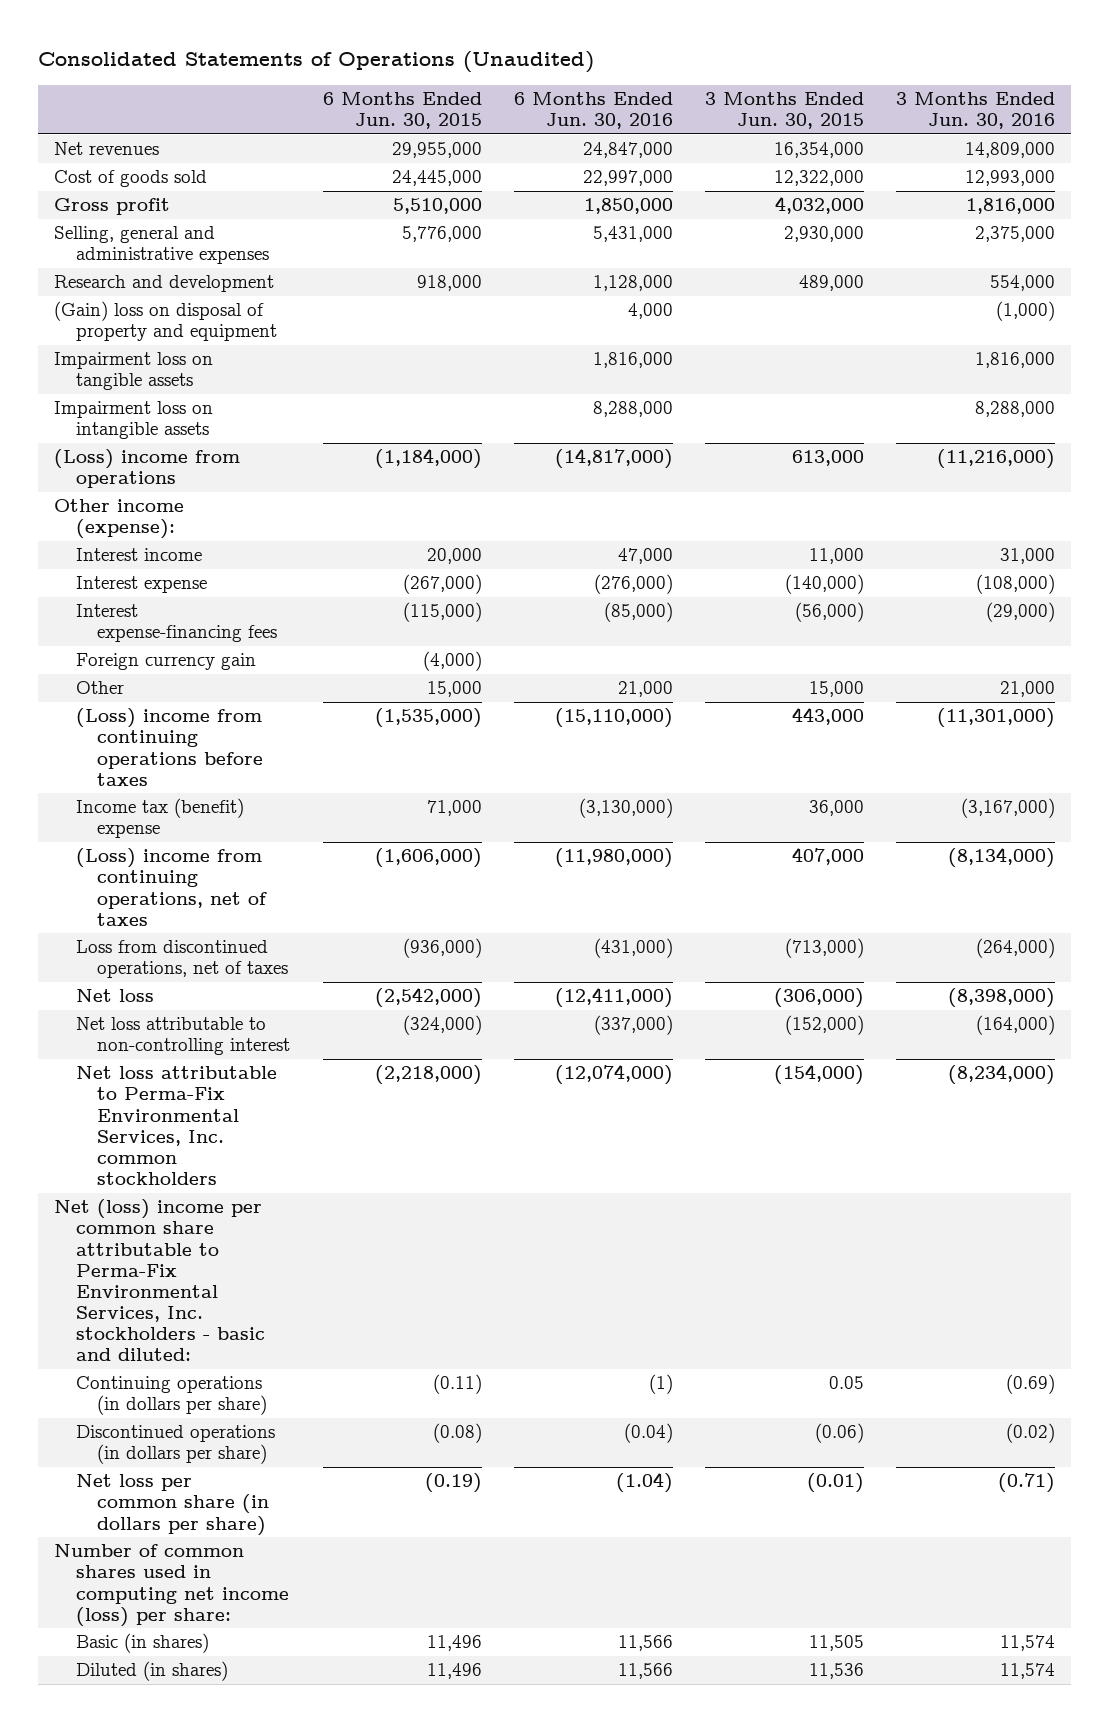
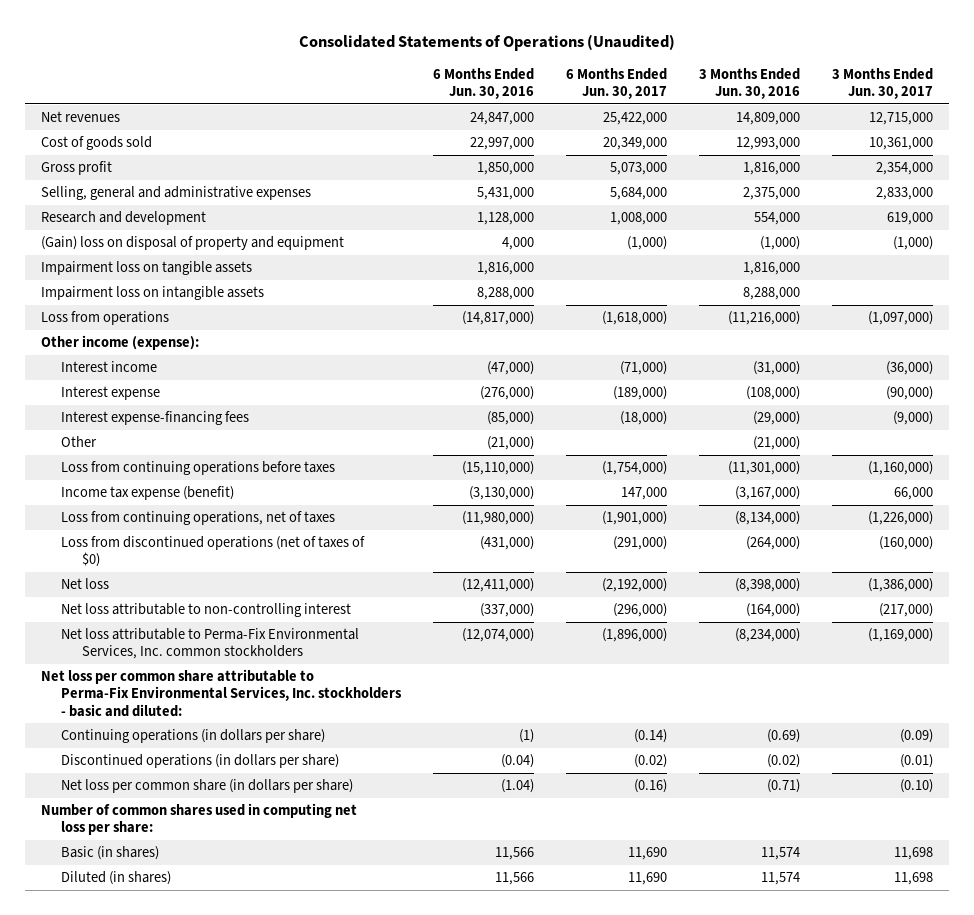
- | 6 Months Ended Jun. 30, 2015 | 6 Months Ended Jun. 30, 2016 | 3 Months Ended Jun. 30, 2015 | 3 Months Ended Jun. 30, 2016
+ | 6 Months Ended Jun. 30, 2016 | 6 Months Ended Jun. 30, 2017 | 3 Months Ended Jun. 30, 2016 | 3 Months Ended Jun. 30, 2017
- (Loss) income from operations | (1,184,000) | (14,817,000) | 613,000 | (11,216,000)
+ Loss from operations | (14,817,000) | (1,618,000) | (11,216,000) | (1,097,000)
- Interest income | 20,000 | 47,000 | 11,000 | 31,000
+ Interest income | (47,000) | (71,000) | (31,000) | (36,000)
- Foreign currency gain | (4,000) | | |
- Other | 15,000 | 21,000 | 15,000 | 21,000
- (Loss) income from continuing operations before taxes | (1,535,000) | (15,110,000) | 443,000 | (11,301,000)
- Income tax (benefit) expense | 71,000 | (3,130,000) | 36,000 | (3,167,000)
- (Loss) income from continuing operations, net of taxes | (1,606,000) | (11,980,000) | 407,000 | (8,134,000)
- Loss from discontinued operations, net of taxes | (936,000) | (431,000) | (713,000) | (264,000)
+ Other | (21,000) | | (21,000) |
+ Loss from continuing operations before taxes | (15,110,000) | (1,754,000) | (11,301,000) | (1,160,000)
+ Income tax expense (benefit) | (3,130,000) | 147,000 | (3,167,000) | 66,000
+ Loss from continuing operations, net of taxes | (11,980,000) | (1,901,000) | (8,134,000) | (1,226,000)
+ Loss from discontinued operations (net of taxes of $0) | (431,000) | (291,000) | (264,000) | (160,000)
- Net (loss) income per common share attributable to Perma-Fix Environmental Services, Inc. stockholders - basic and diluted:
+ Net loss per common share attributable to Perma-Fix Environmental Services, Inc. stockholders - basic and diluted:
- Number of common shares used in computing net income (loss) per share:
+ Number of common shares used in computing net loss per share:

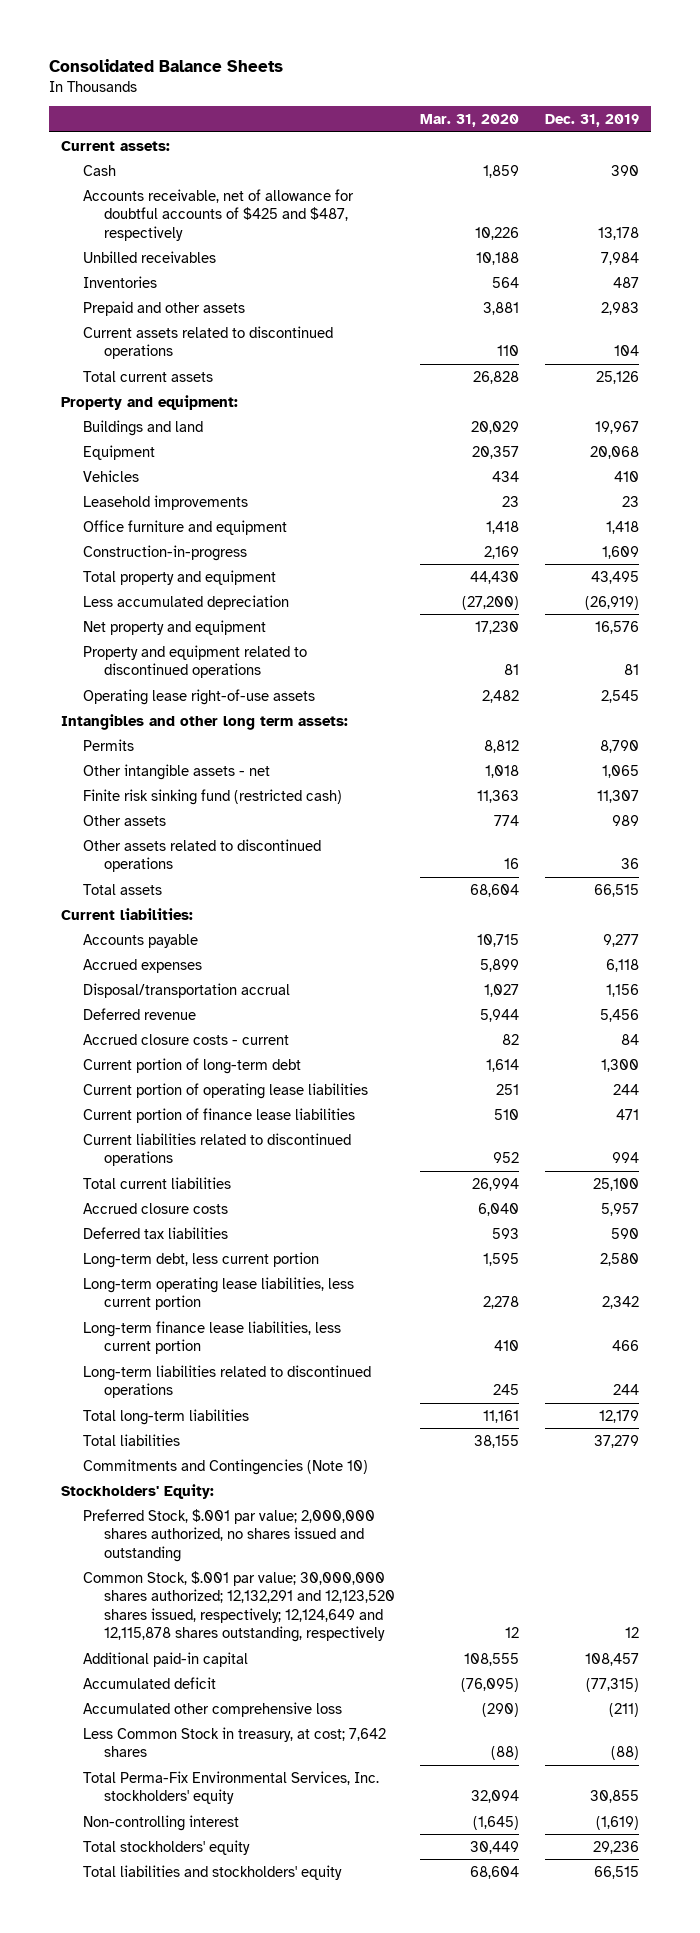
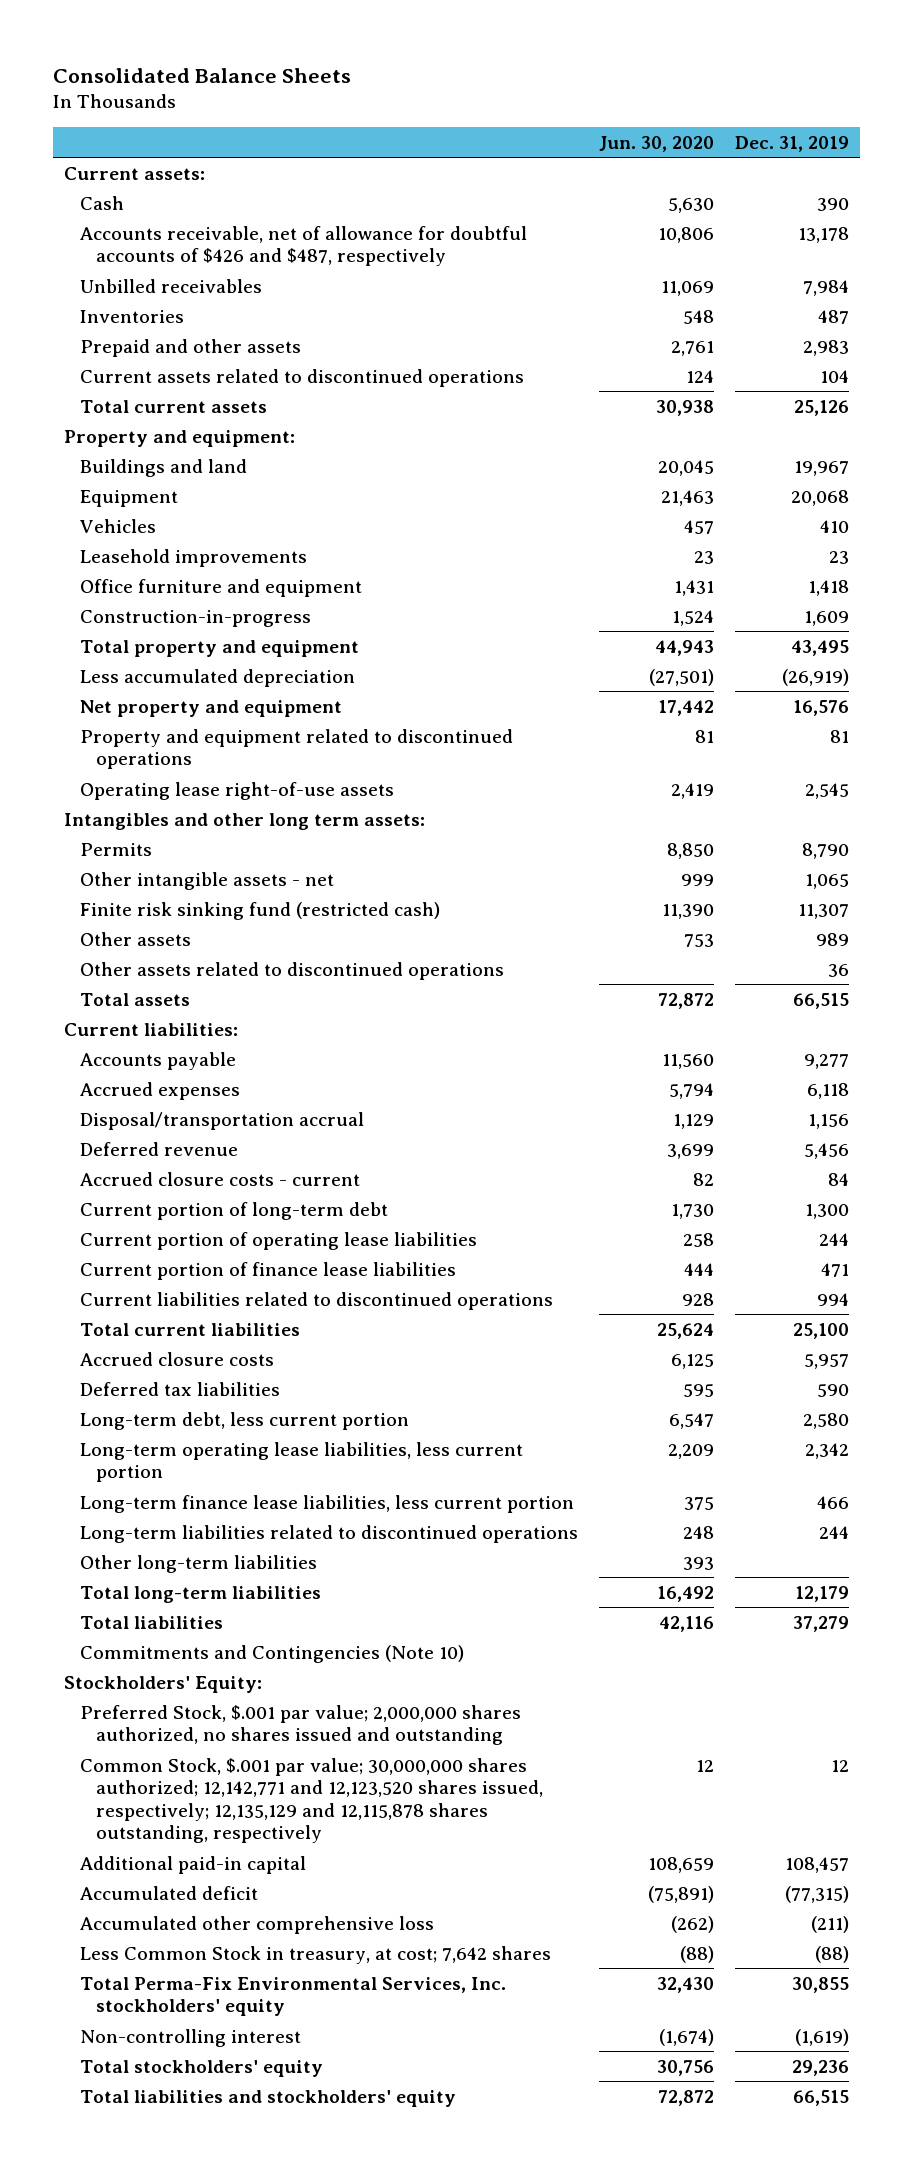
- | Mar. 31, 2020 | Dec. 31, 2019
+ | Jun. 30, 2020 | Dec. 31, 2019
- Accounts receivable, net of allowance for doubtful accounts of $425 and $487, respectively | 10,226 | 13,178
+ Accounts receivable, net of allowance for doubtful accounts of $426 and $487, respectively | 10,806 | 13,178
+ Other long-term liabilities | 393 |
- Common Stock, $.001 par value; 30,000,000 shares authorized; 12,132,291 and 12,123,520 shares issued, respectively; 12,124,649 and 12,115,878 shares outstanding, respectively | 12 | 12
+ Common Stock, $.001 par value; 30,000,000 shares authorized; 12,142,771 and 12,123,520 shares issued, respectively; 12,135,129 and 12,115,878 shares outstanding, respectively | 12 | 12

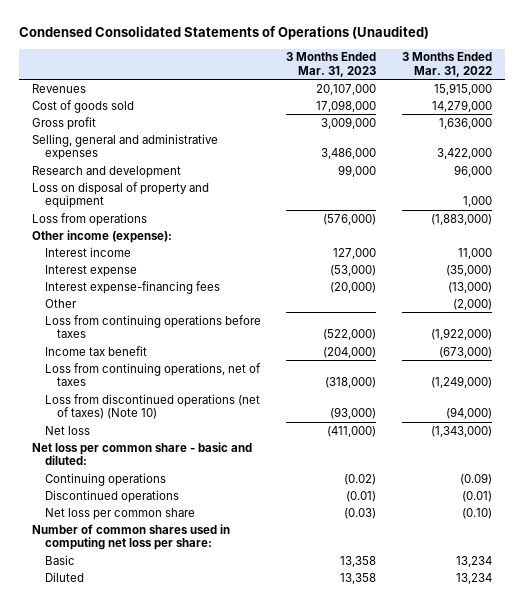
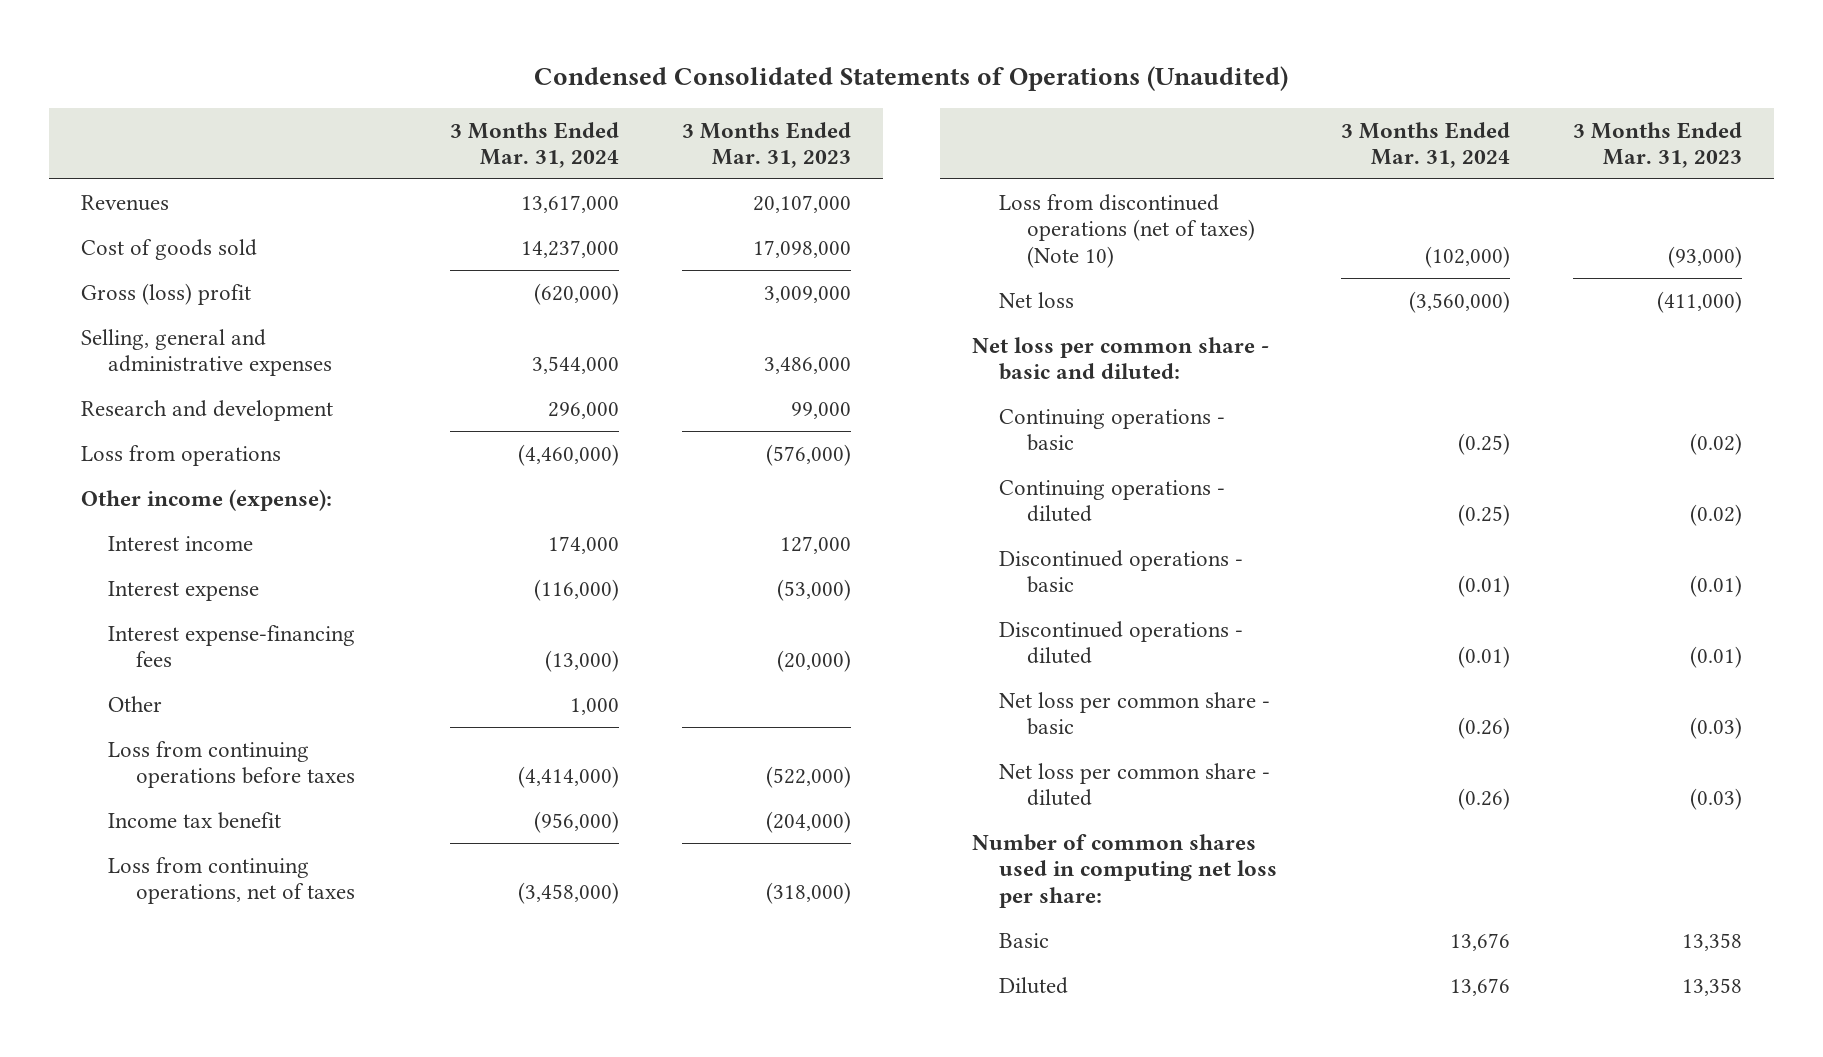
- | 3 Months Ended Mar. 31, 2023 | 3 Months Ended Mar. 31, 2022
+ | 3 Months Ended Mar. 31, 2024 | 3 Months Ended Mar. 31, 2023
- Gross profit | 3,009,000 | 1,636,000
+ Gross (loss) profit | (620,000) | 3,009,000
- Loss on disposal of property and equipment | | 1,000
- Continuing operations | (0.02) | (0.09)
- Discontinued operations | (0.01) | (0.01)
- Net loss per common share | (0.03) | (0.10)
+ Continuing operations - basic | (0.25) | (0.02)
+ Continuing operations - diluted | (0.25) | (0.02)
+ Discontinued operations - basic | (0.01) | (0.01)
+ Discontinued operations - diluted | (0.01) | (0.01)
+ Net loss per common share - basic | (0.26) | (0.03)
+ Net loss per common share - diluted | (0.26) | (0.03)

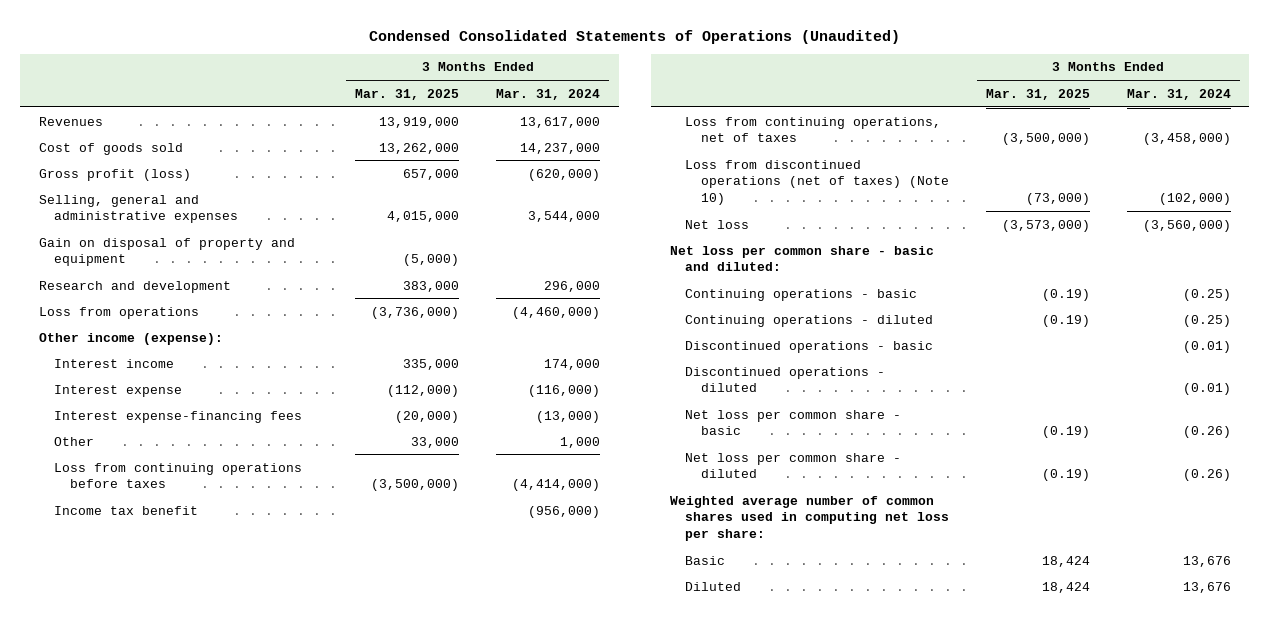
- | 3 Months Ended Mar. 31, 2024 | 3 Months Ended Mar. 31, 2023
+ | 3 Months Ended Mar. 31, 2025 | 3 Months Ended Mar. 31, 2024
- Gross (loss) profit | (620,000) | 3,009,000
+ Gross profit (loss) | 657,000 | (620,000)
+ Gain on disposal of property and equipment | (5,000) |
- Number of common shares used in computing net loss per share:
+ Weighted average number of common shares used in computing net loss per share:

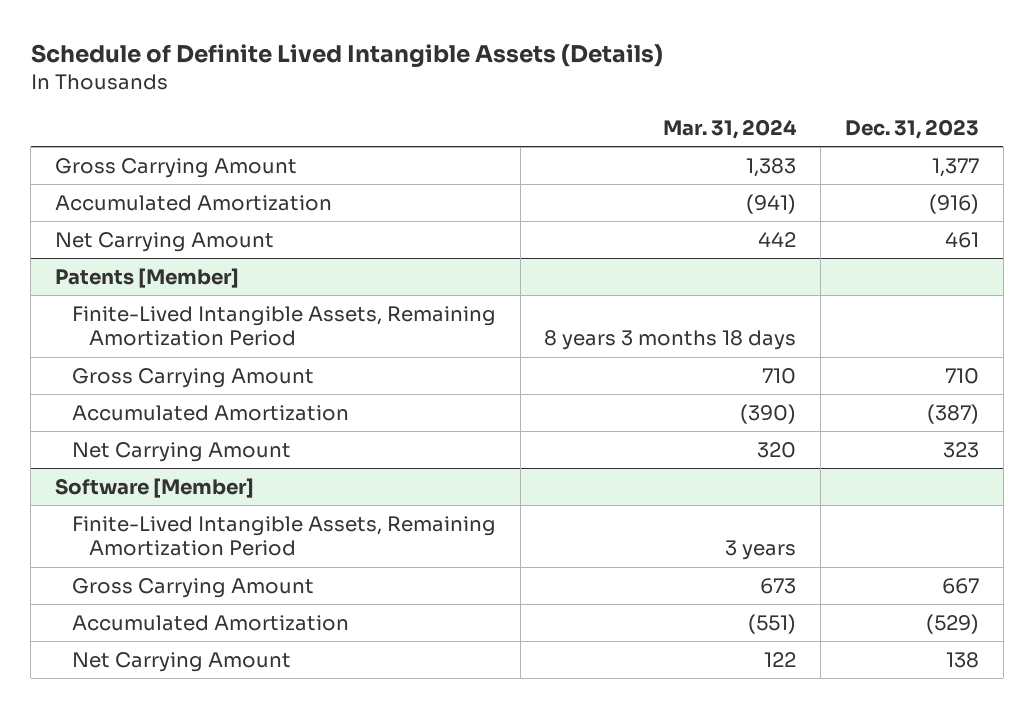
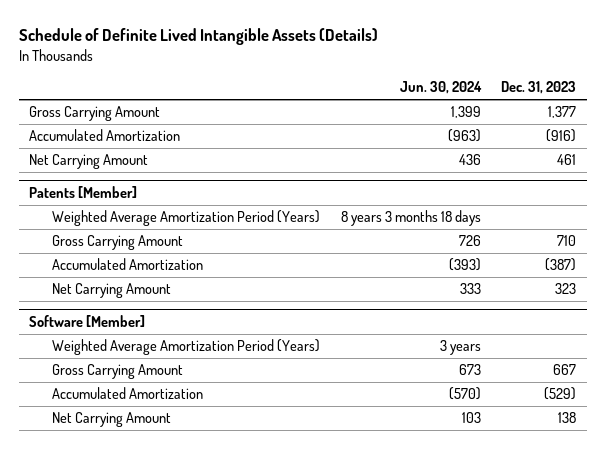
- | Mar. 31, 2024 | Dec. 31, 2023
+ | Jun. 30, 2024 | Dec. 31, 2023
@ Patents [Member]
- Finite-Lived Intangible Assets, Remaining Amortization Period | 8 years 3 months 18 days |
+ Weighted Average Amortization Period (Years) | 8 years 3 months 18 days |
@ Software [Member]
- Finite-Lived Intangible Assets, Remaining Amortization Period | 3 years |
+ Weighted Average Amortization Period (Years) | 3 years |

